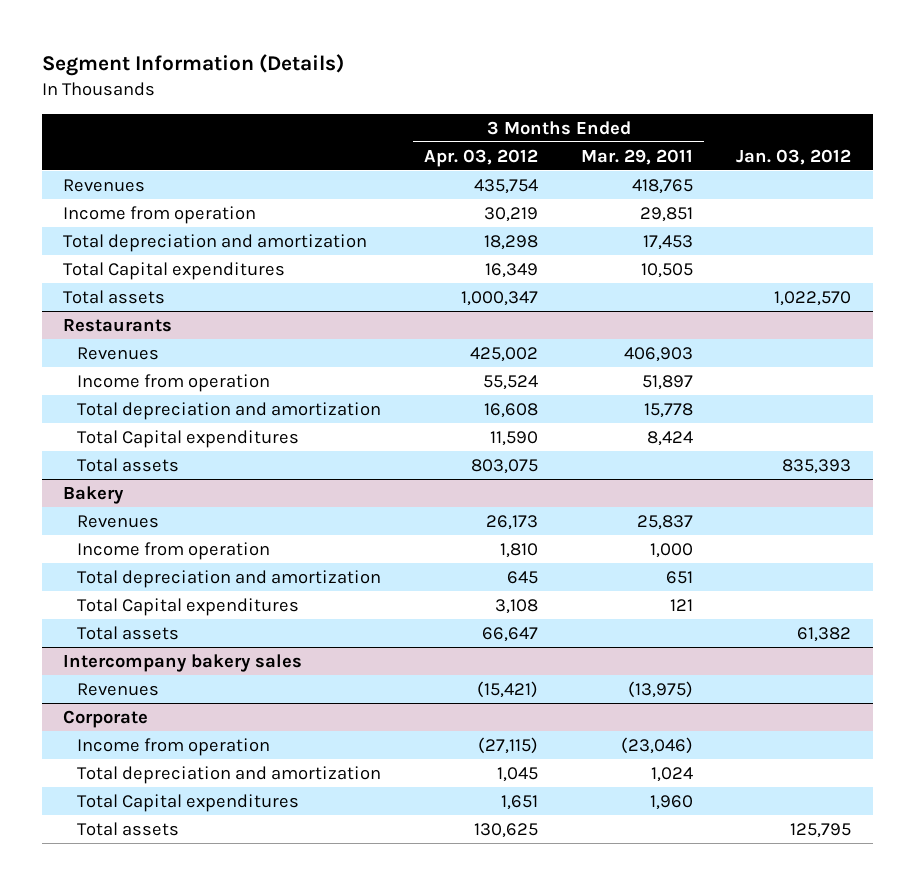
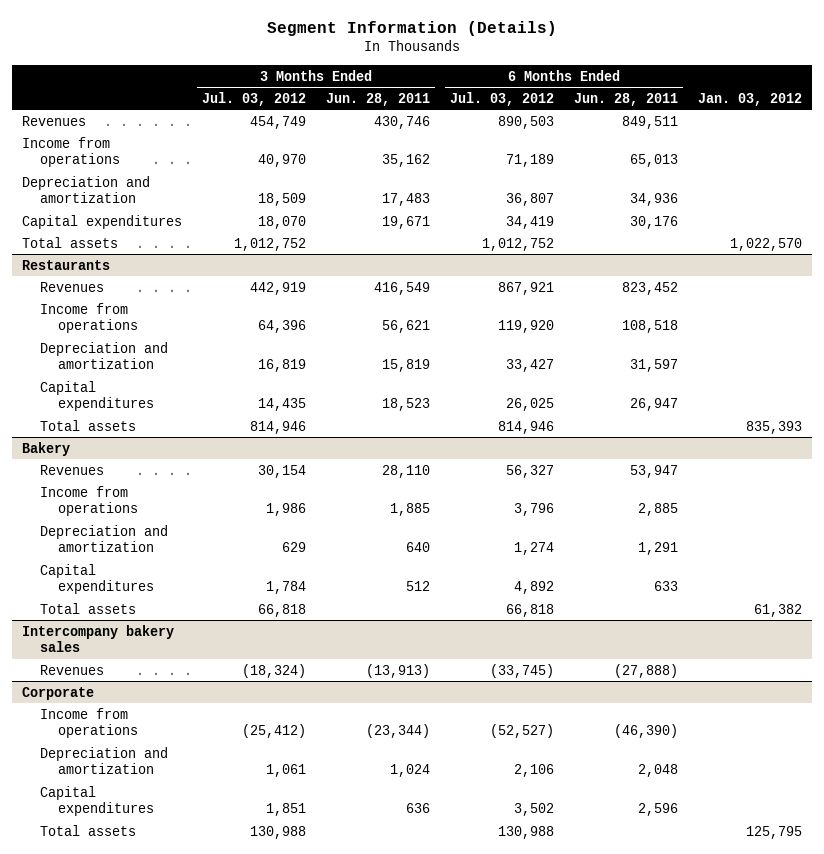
- | 3 Months Ended Apr. 03, 2012 | 3 Months Ended Mar. 29, 2011 | Jan. 03, 2012
+ | 3 Months Ended Jul. 03, 2012 | 3 Months Ended Jun. 28, 2011 | 6 Months Ended Jul. 03, 2012 | 6 Months Ended Jun. 28, 2011 | Jan. 03, 2012
- Income from operation | 30,219 | 29,851 |
- Total depreciation and amortization | 18,298 | 17,453 |
- Total Capital expenditures | 16,349 | 10,505 |
+ Income from operations | 40,970 | 35,162 | 71,189 | 65,013 |
+ Depreciation and amortization | 18,509 | 17,483 | 36,807 | 34,936 |
+ Capital expenditures | 18,070 | 19,671 | 34,419 | 30,176 |
@ Restaurants
- Income from operation | 55,524 | 51,897 |
- Total depreciation and amortization | 16,608 | 15,778 |
- Total Capital expenditures | 11,590 | 8,424 |
+ Income from operations | 64,396 | 56,621 | 119,920 | 108,518 |
+ Depreciation and amortization | 16,819 | 15,819 | 33,427 | 31,597 |
+ Capital expenditures | 14,435 | 18,523 | 26,025 | 26,947 |
@ Bakery
- Income from operation | 1,810 | 1,000 |
- Total depreciation and amortization | 645 | 651 |
- Total Capital expenditures | 3,108 | 121 |
+ Income from operations | 1,986 | 1,885 | 3,796 | 2,885 |
+ Depreciation and amortization | 629 | 640 | 1,274 | 1,291 |
+ Capital expenditures | 1,784 | 512 | 4,892 | 633 |
@ Corporate
- Income from operation | (27,115) | (23,046) |
- Total depreciation and amortization | 1,045 | 1,024 |
- Total Capital expenditures | 1,651 | 1,960 |
+ Income from operations | (25,412) | (23,344) | (52,527) | (46,390) |
+ Depreciation and amortization | 1,061 | 1,024 | 2,106 | 2,048 |
+ Capital expenditures | 1,851 | 636 | 3,502 | 2,596 |

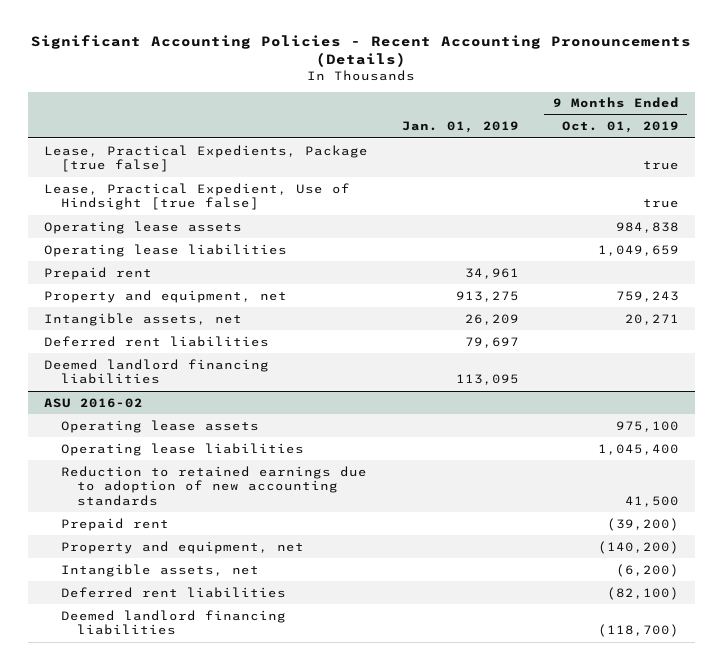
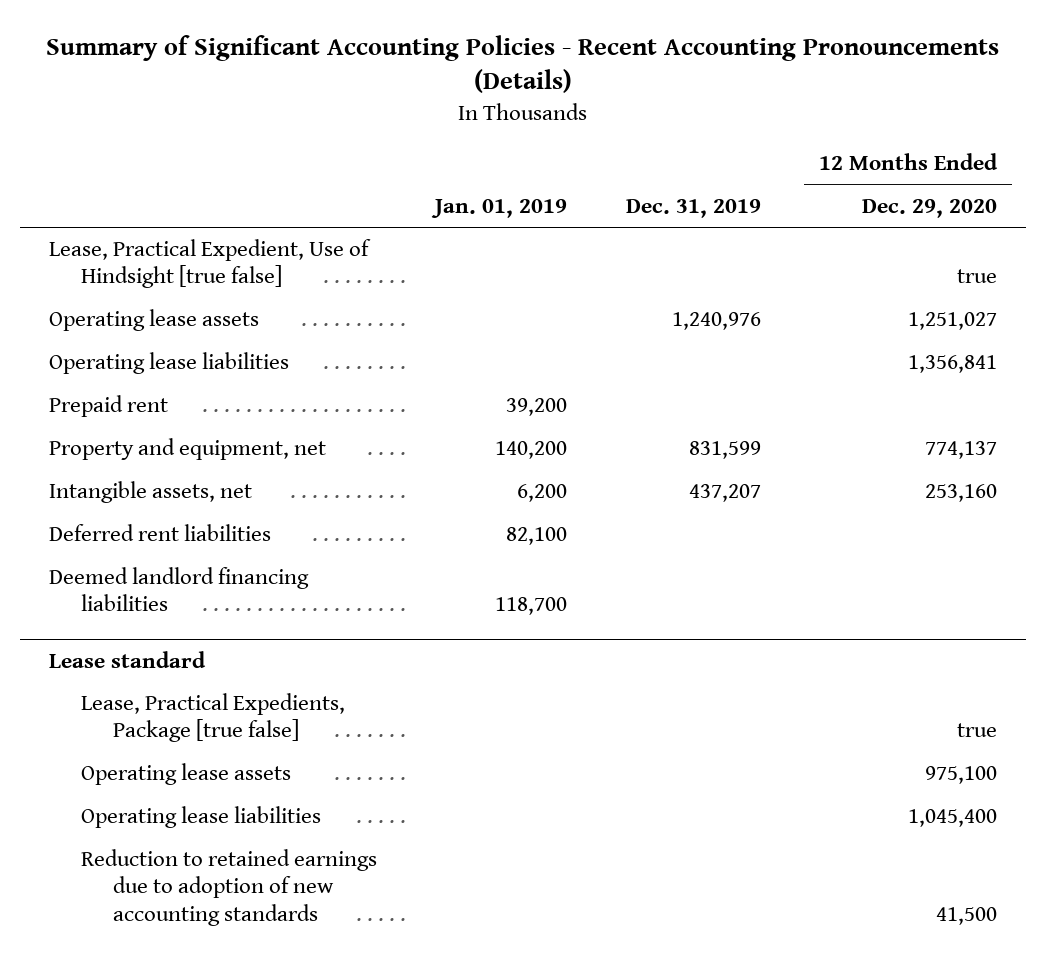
- Significant Accounting Policies - Recent Accounting Pronouncements (Details)
+ Summary of Significant Accounting Policies - Recent Accounting Pronouncements (Details)
- | Jan. 01, 2019 | 9 Months Ended Oct. 01, 2019
+ | Jan. 01, 2019 | Dec. 31, 2019 | 12 Months Ended Dec. 29, 2020
- Lease, Practical Expedients, Package [true false] | | true
- Prepaid rent | 34,961 |
- Property and equipment, net | 913,275 | 759,243
- Intangible assets, net | 26,209 | 20,271
- Deferred rent liabilities | 79,697 |
- Deemed landlord financing liabilities | 113,095 |
- ASU 2016-02
+ Prepaid rent | 39,200 | |
+ Property and equipment, net | 140,200 | 831,599 | 774,137
+ Intangible assets, net | 6,200 | 437,207 | 253,160
+ Deferred rent liabilities | 82,100 | |
+ Deemed landlord financing liabilities | 118,700 | |
+ Lease standard
+ Lease, Practical Expedients, Package [true false] | | | true
- Prepaid rent | | (39,200)
- Property and equipment, net | | (140,200)
- Intangible assets, net | | (6,200)
- Deferred rent liabilities | | (82,100)
- Deemed landlord financing liabilities | | (118,700)

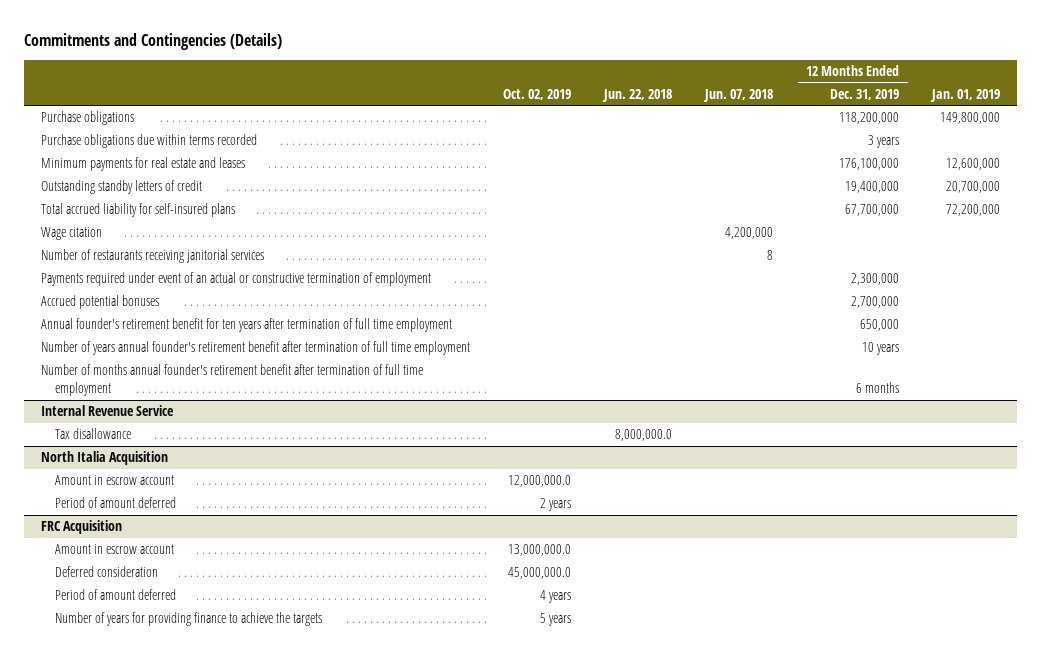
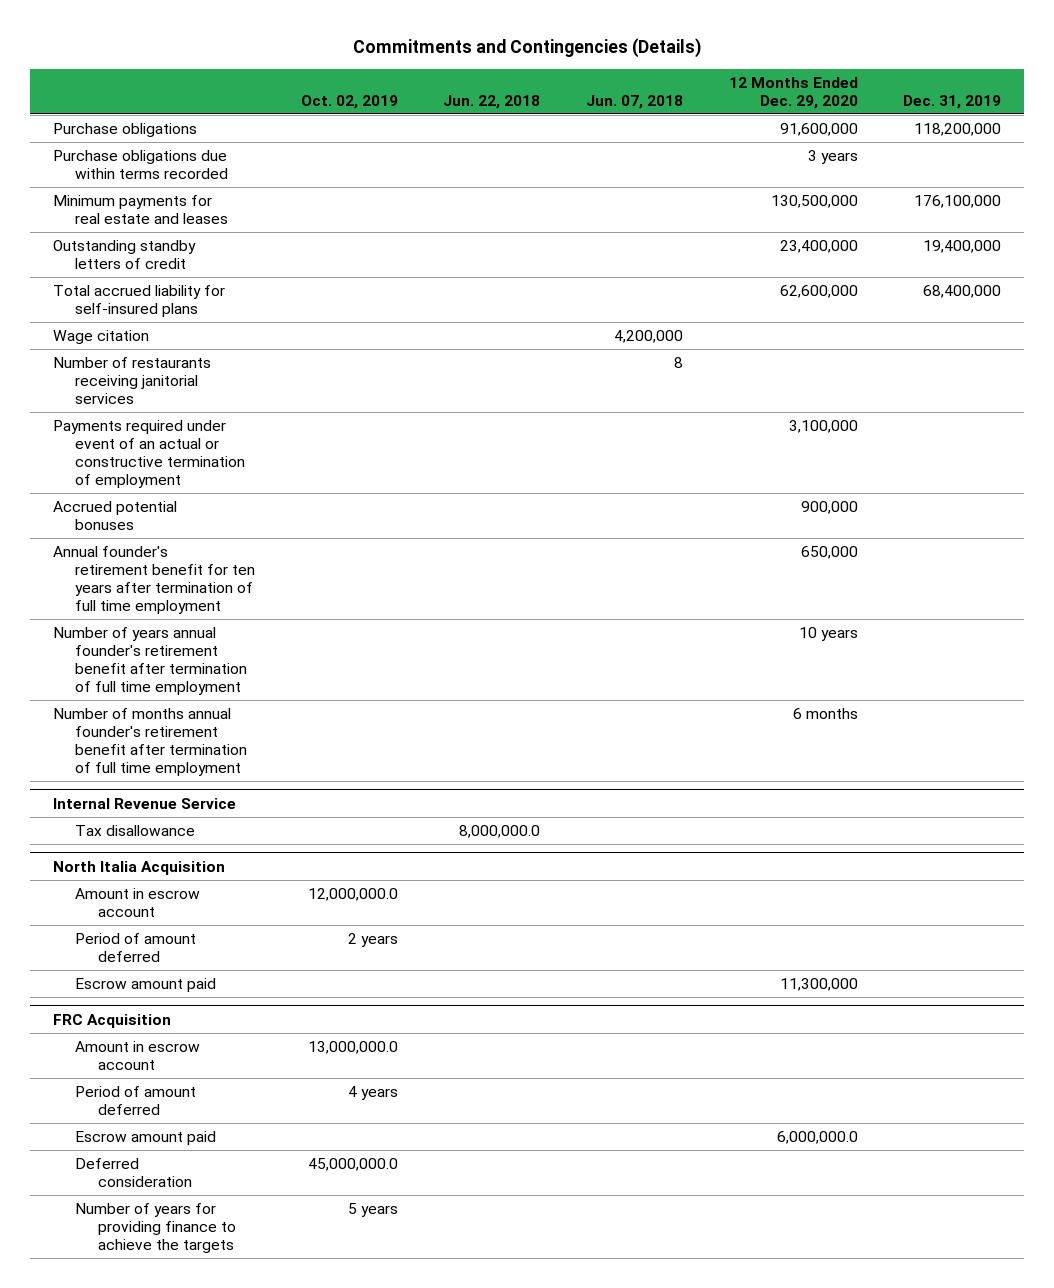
- | Oct. 02, 2019 | Jun. 22, 2018 | Jun. 07, 2018 | 12 Months Ended Dec. 31, 2019 | Jan. 01, 2019
+ | Oct. 02, 2019 | Jun. 22, 2018 | Jun. 07, 2018 | 12 Months Ended Dec. 29, 2020 | Dec. 31, 2019
@ North Italia Acquisition
+ Escrow amount paid | | | | 11,300,000 |
@ FRC Acquisition
+ Escrow amount paid | | | | 6,000,000.0 |
moved down: Deferred consideration | 45,000,000.0 | | | |

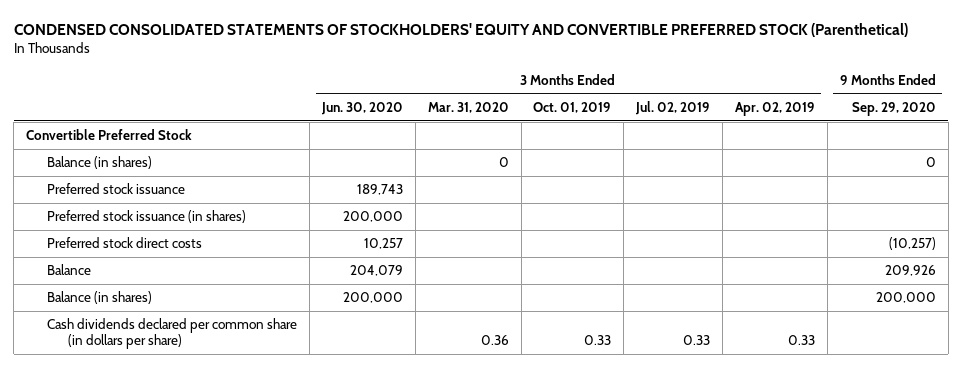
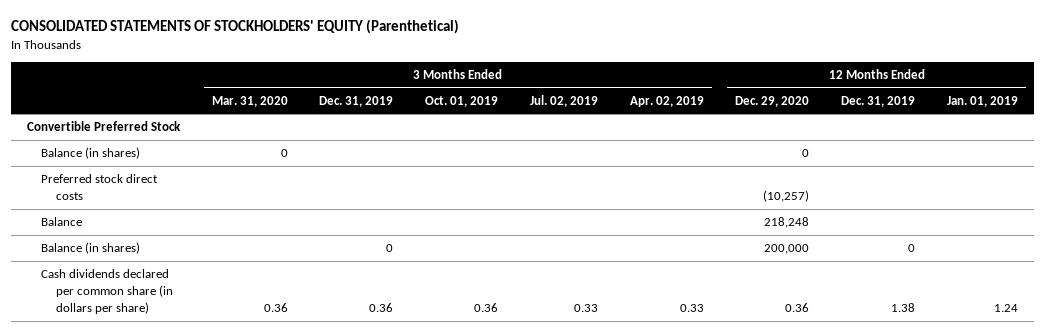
- CONDENSED CONSOLIDATED STATEMENTS OF STOCKHOLDERS' EQUITY AND CONVERTIBLE PREFERRED STOCK (Parenthetical)
+ CONSOLIDATED STATEMENTS OF STOCKHOLDERS' EQUITY (Parenthetical)
- | 3 Months Ended Jun. 30, 2020 | 3 Months Ended Mar. 31, 2020 | 3 Months Ended Oct. 01, 2019 | 3 Months Ended Jul. 02, 2019 | 3 Months Ended Apr. 02, 2019 | 9 Months Ended Sep. 29, 2020
+ | 3 Months Ended Mar. 31, 2020 | 3 Months Ended Dec. 31, 2019 | 3 Months Ended Oct. 01, 2019 | 3 Months Ended Jul. 02, 2019 | 3 Months Ended Apr. 02, 2019 | 12 Months Ended Dec. 29, 2020 | 12 Months Ended Dec. 31, 2019 | 12 Months Ended Jan. 01, 2019
- Preferred stock issuance | 189,743 | | | | |
- Preferred stock issuance (in shares) | 200,000 | | | | |
- Cash dividends declared per common share (in dollars per share) | | 0.36 | 0.33 | 0.33 | 0.33 |
+ Cash dividends declared per common share (in dollars per share) | 0.36 | 0.36 | 0.36 | 0.33 | 0.33 | 0.36 | 1.38 | 1.24

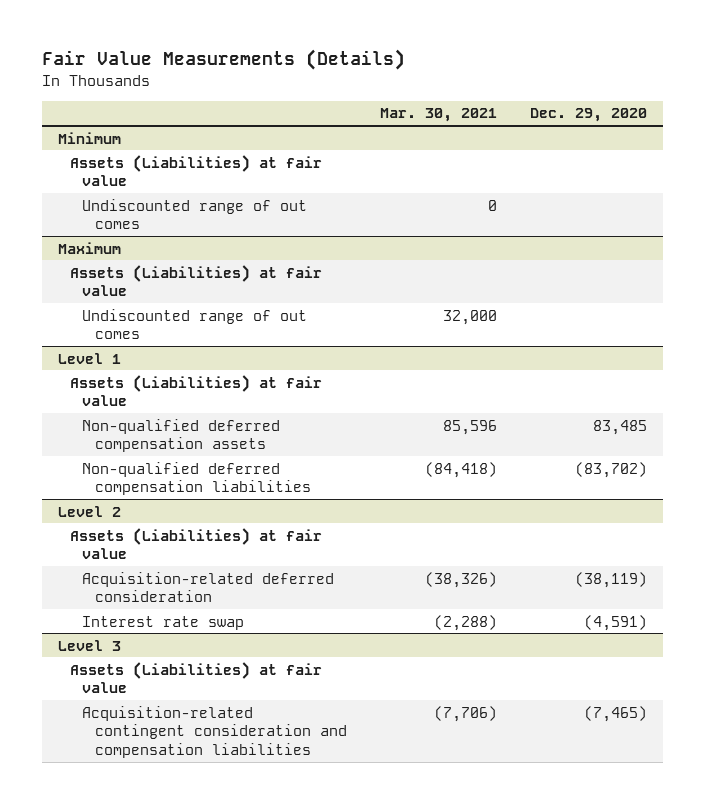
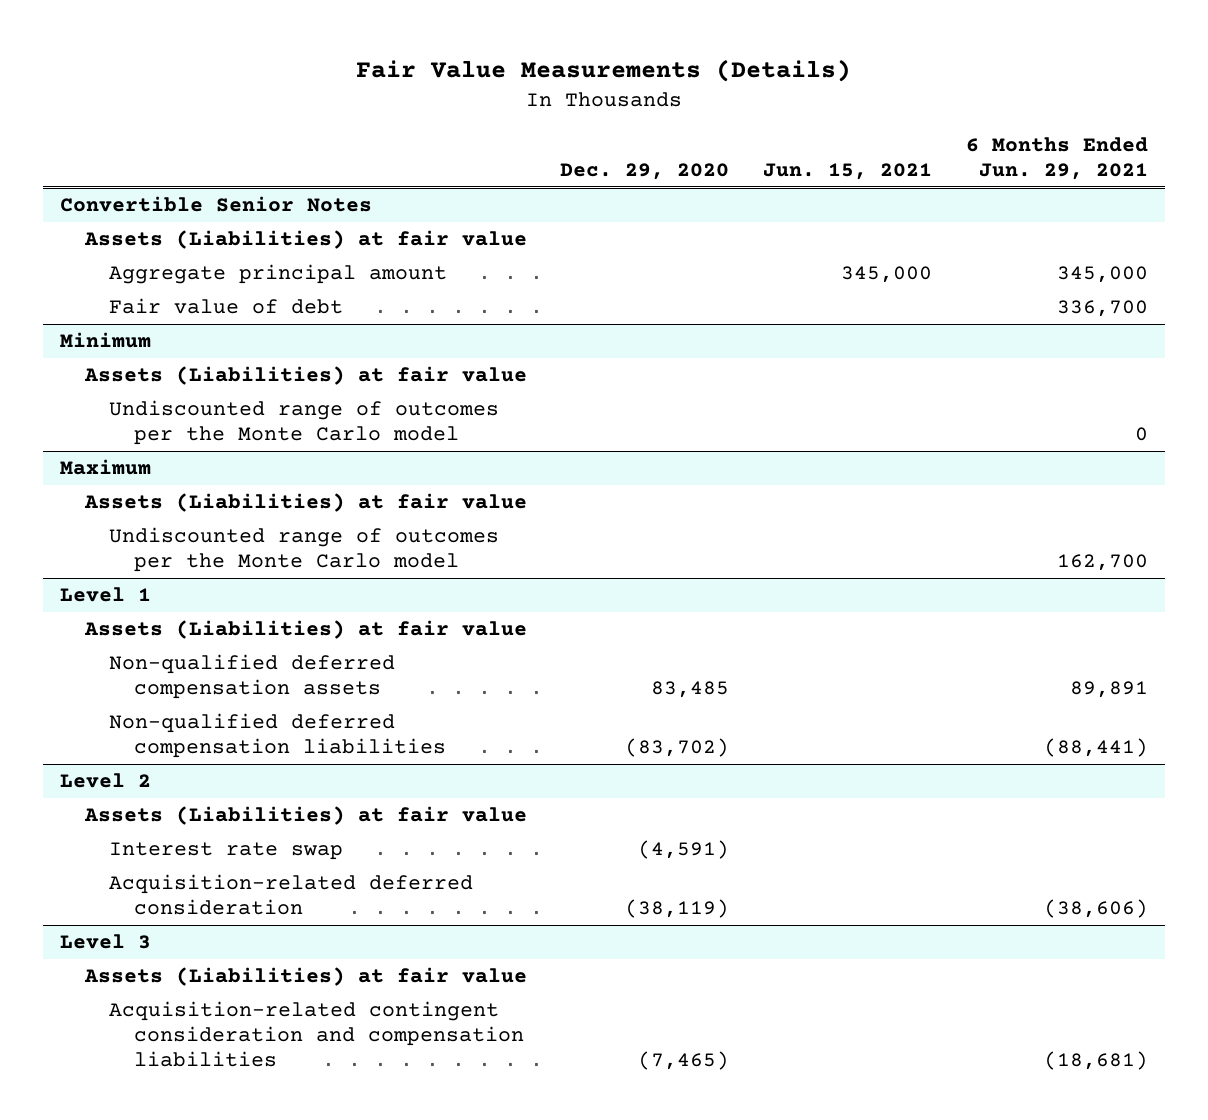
- | Mar. 30, 2021 | Dec. 29, 2020
+ | Dec. 29, 2020 | Jun. 15, 2021 | 6 Months Ended Jun. 29, 2021
+ Convertible Senior Notes
+ Assets (Liabilities) at fair value
+ Aggregate principal amount | | 345,000 | 345,000
+ Fair value of debt | | | 336,700
@ Minimum
- Undiscounted range of out comes | 0 |
+ Undiscounted range of outcomes per the Monte Carlo model | | | 0
@ Maximum
- Undiscounted range of out comes | 32,000 |
+ Undiscounted range of outcomes per the Monte Carlo model | | | 162,700
@ Level 2
moved down: Acquisition-related deferred consideration | (38,119) | | (38,606)

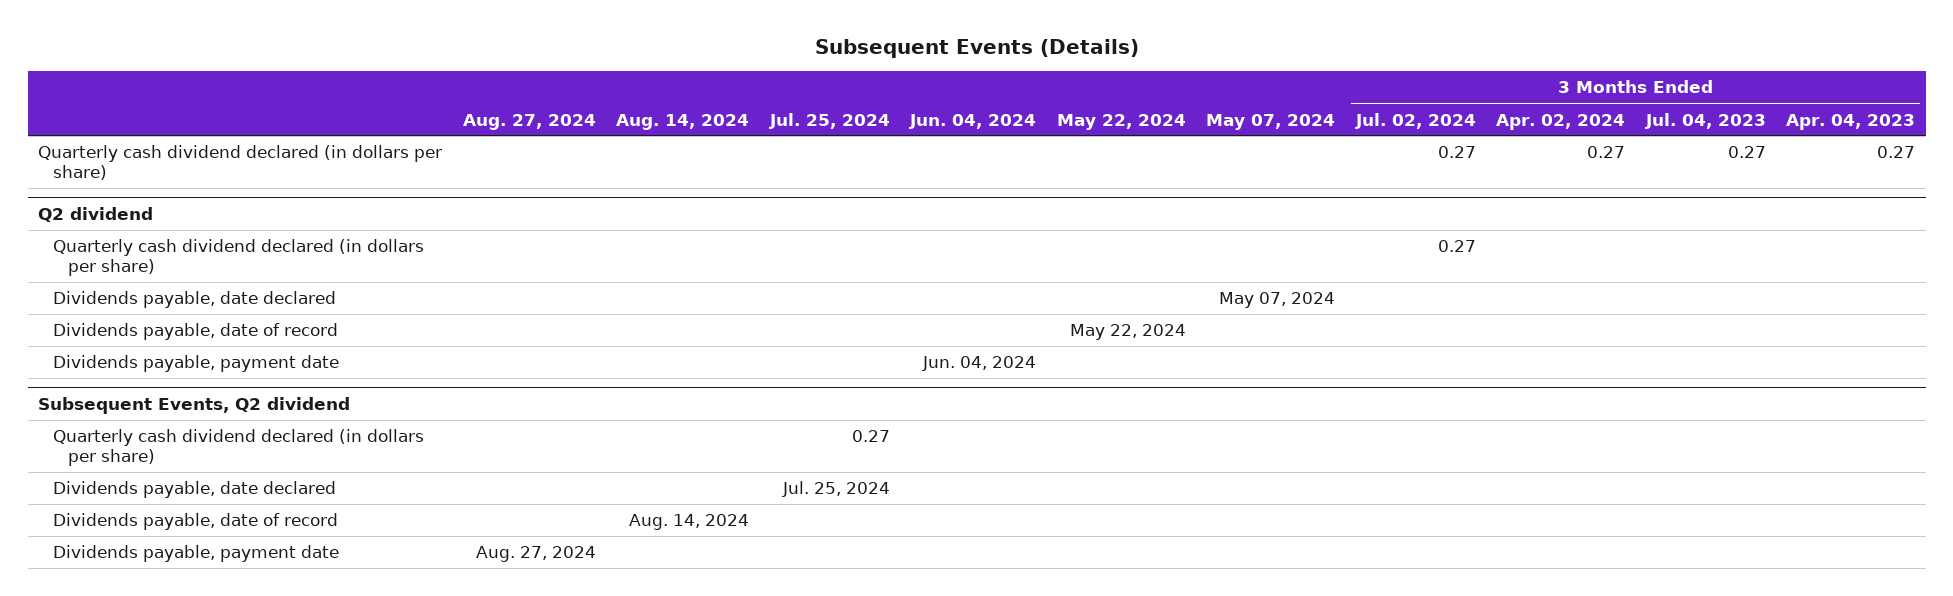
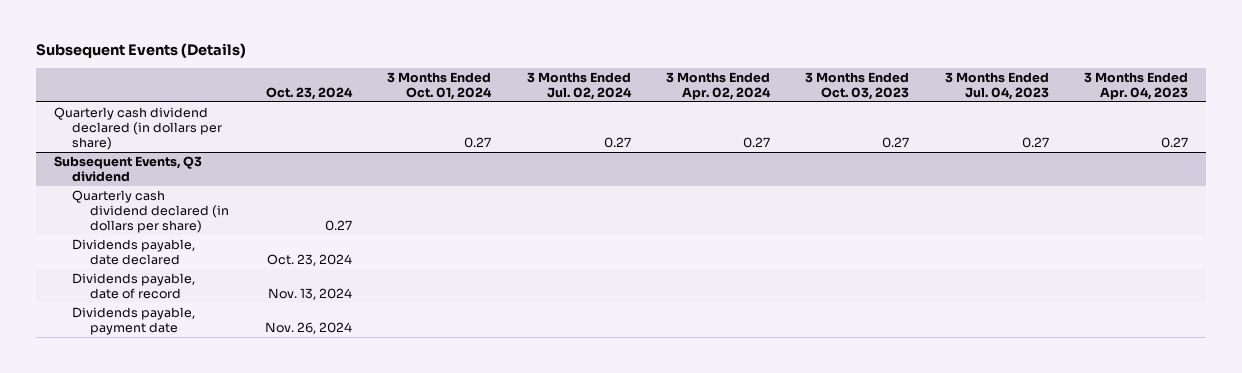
- | Aug. 27, 2024 | Aug. 14, 2024 | Jul. 25, 2024 | Jun. 04, 2024 | May 22, 2024 | May 07, 2024 | 3 Months Ended Jul. 02, 2024 | 3 Months Ended Apr. 02, 2024 | 3 Months Ended Jul. 04, 2023 | 3 Months Ended Apr. 04, 2023
+ | Oct. 23, 2024 | 3 Months Ended Oct. 01, 2024 | 3 Months Ended Jul. 02, 2024 | 3 Months Ended Apr. 02, 2024 | 3 Months Ended Oct. 03, 2023 | 3 Months Ended Jul. 04, 2023 | 3 Months Ended Apr. 04, 2023
- Q2 dividend
- Quarterly cash dividend declared (in dollars per share) | | | | | | | 0.27 | | |
- Dividends payable, date declared | | | | | | May 07, 2024 | | | |
- Dividends payable, date of record | | | | | May 22, 2024 | | | | |
- Dividends payable, payment date | | | | Jun. 04, 2024 | | | | | |
- Subsequent Events, Q2 dividend
+ Subsequent Events, Q3 dividend

